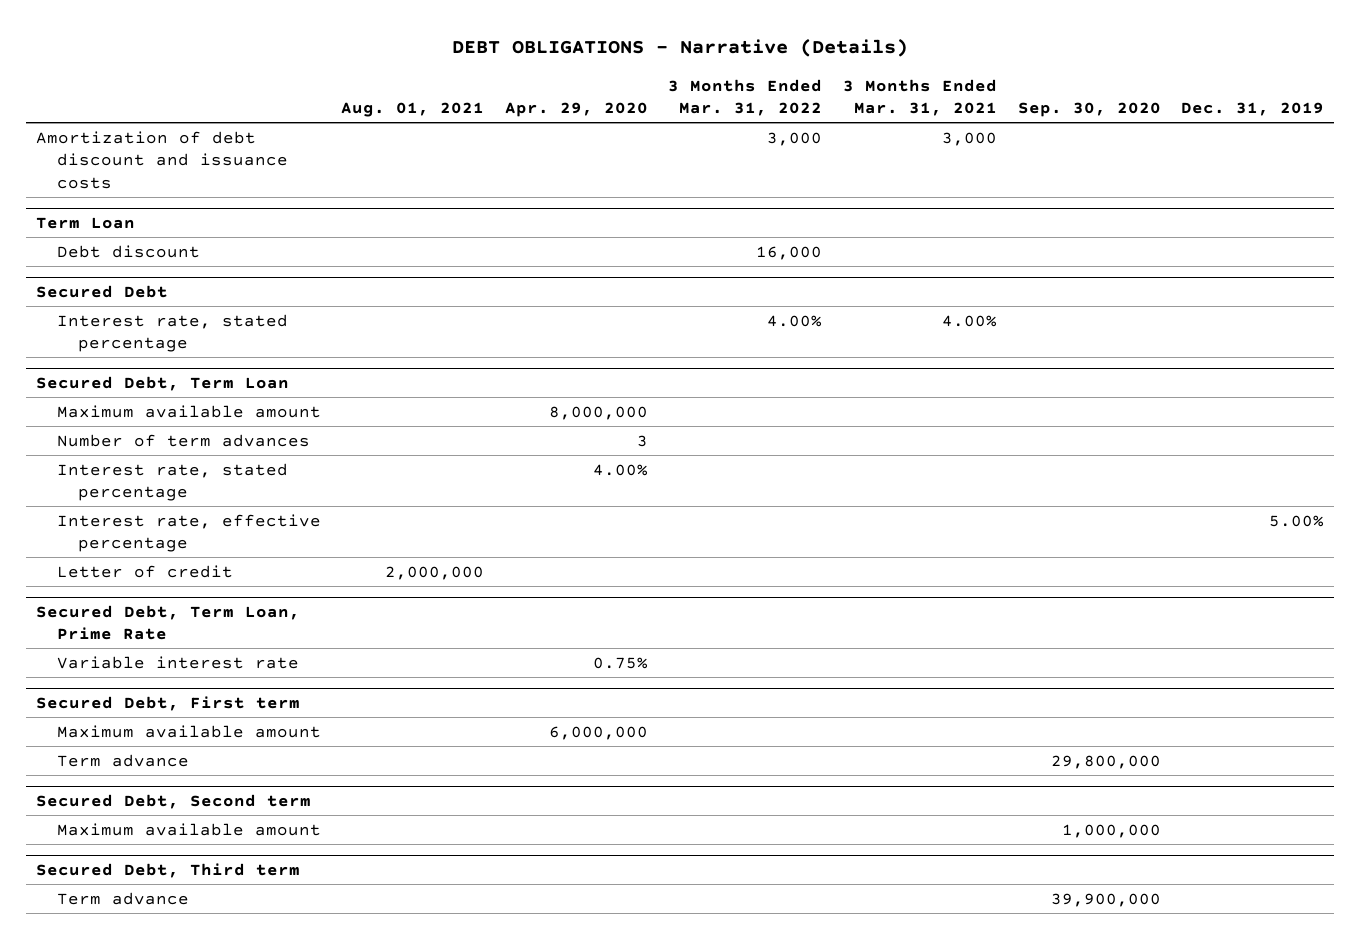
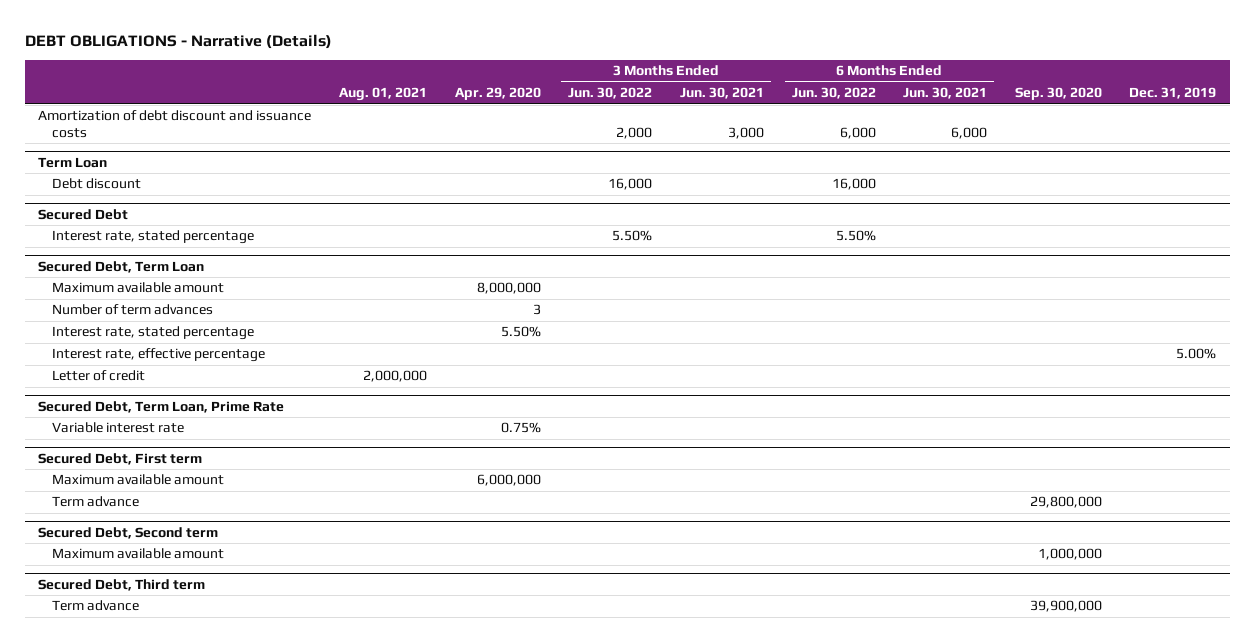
- | Aug. 01, 2021 | Apr. 29, 2020 | 3 Months Ended Mar. 31, 2022 | 3 Months Ended Mar. 31, 2021 | Sep. 30, 2020 | Dec. 31, 2019
+ | Aug. 01, 2021 | Apr. 29, 2020 | 3 Months Ended Jun. 30, 2022 | 3 Months Ended Jun. 30, 2021 | 6 Months Ended Jun. 30, 2022 | 6 Months Ended Jun. 30, 2021 | Sep. 30, 2020 | Dec. 31, 2019
@ Secured Debt, Term Loan
- Interest rate, stated percentage | | 4.00% | | | |
+ Interest rate, stated percentage | | 5.50% | | | | | |

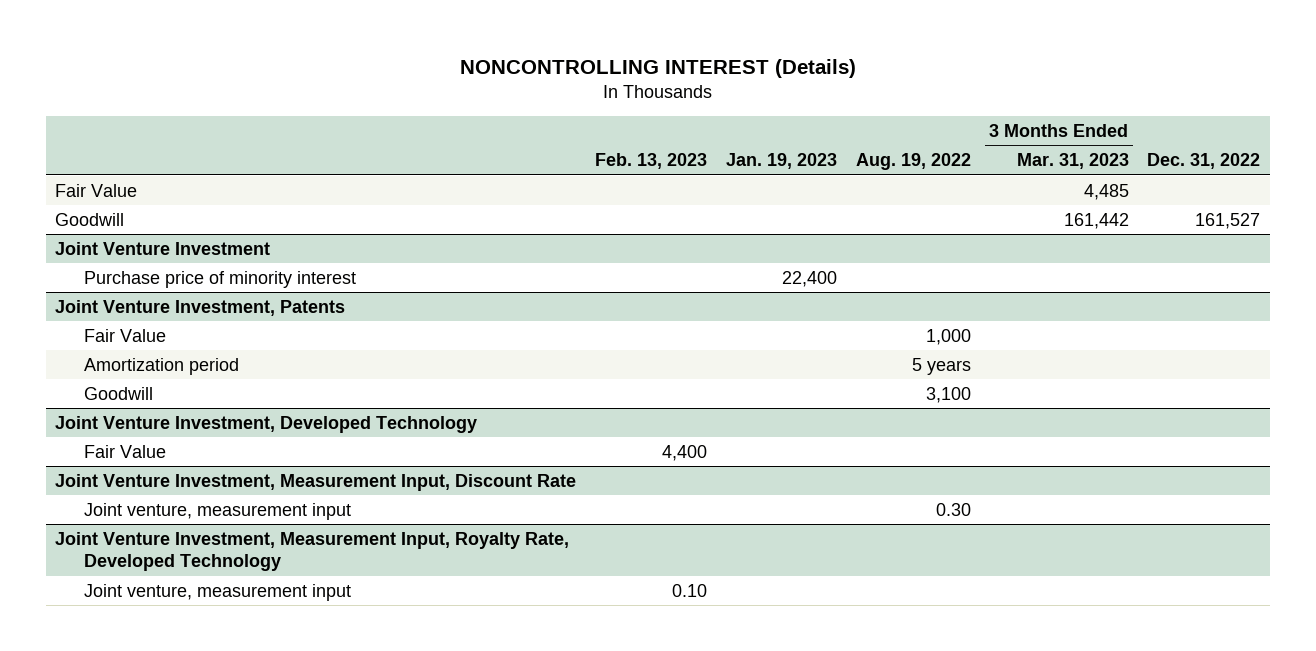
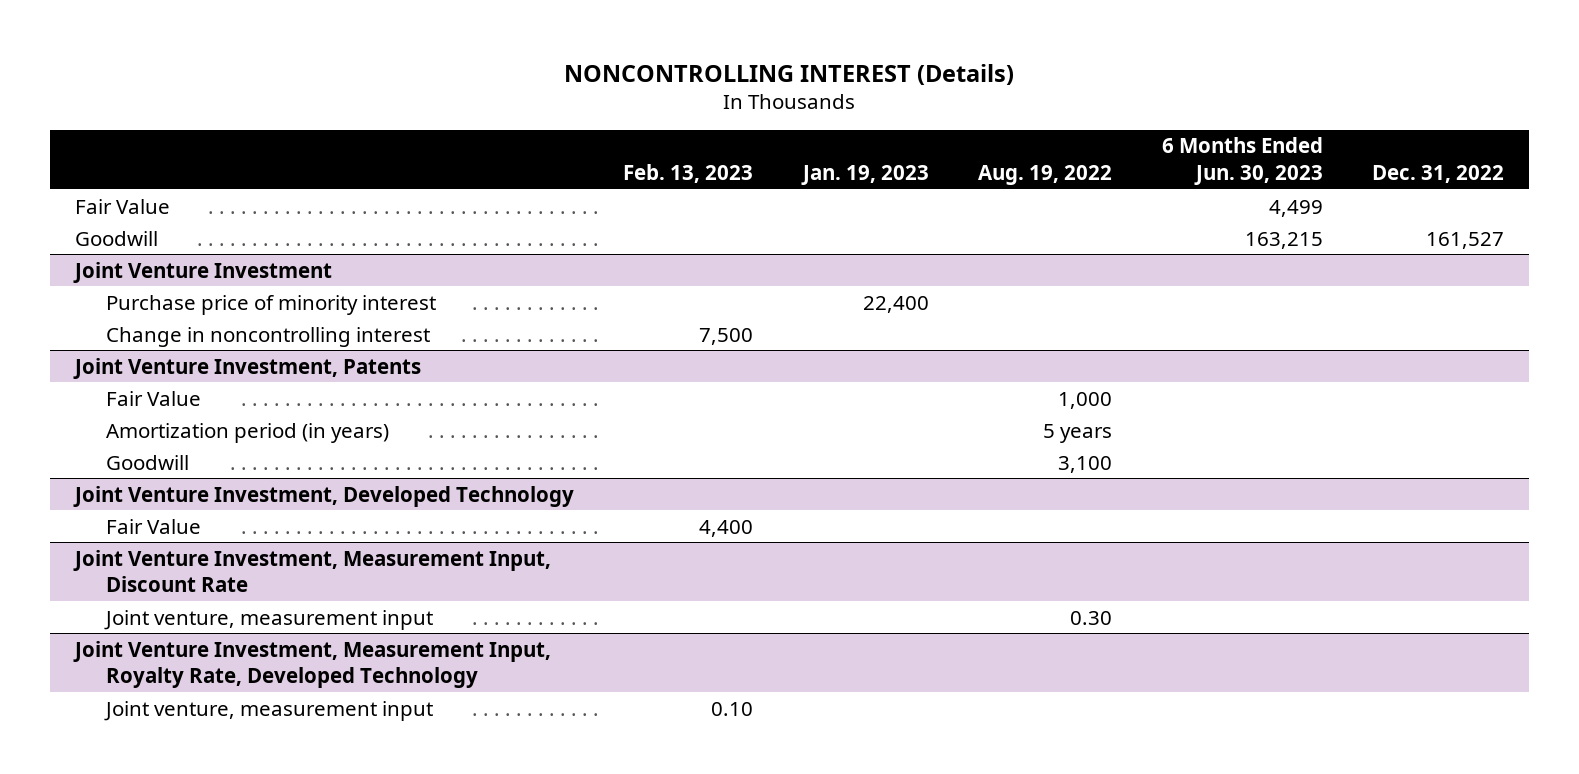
- | Feb. 13, 2023 | Jan. 19, 2023 | Aug. 19, 2022 | 3 Months Ended Mar. 31, 2023 | Dec. 31, 2022
+ | Feb. 13, 2023 | Jan. 19, 2023 | Aug. 19, 2022 | 6 Months Ended Jun. 30, 2023 | Dec. 31, 2022
@ Joint Venture Investment
+ Change in noncontrolling interest | 7,500 | | | |
@ Joint Venture Investment, Patents
- Amortization period | | | 5 years | |
+ Amortization period (in years) | | | 5 years | |

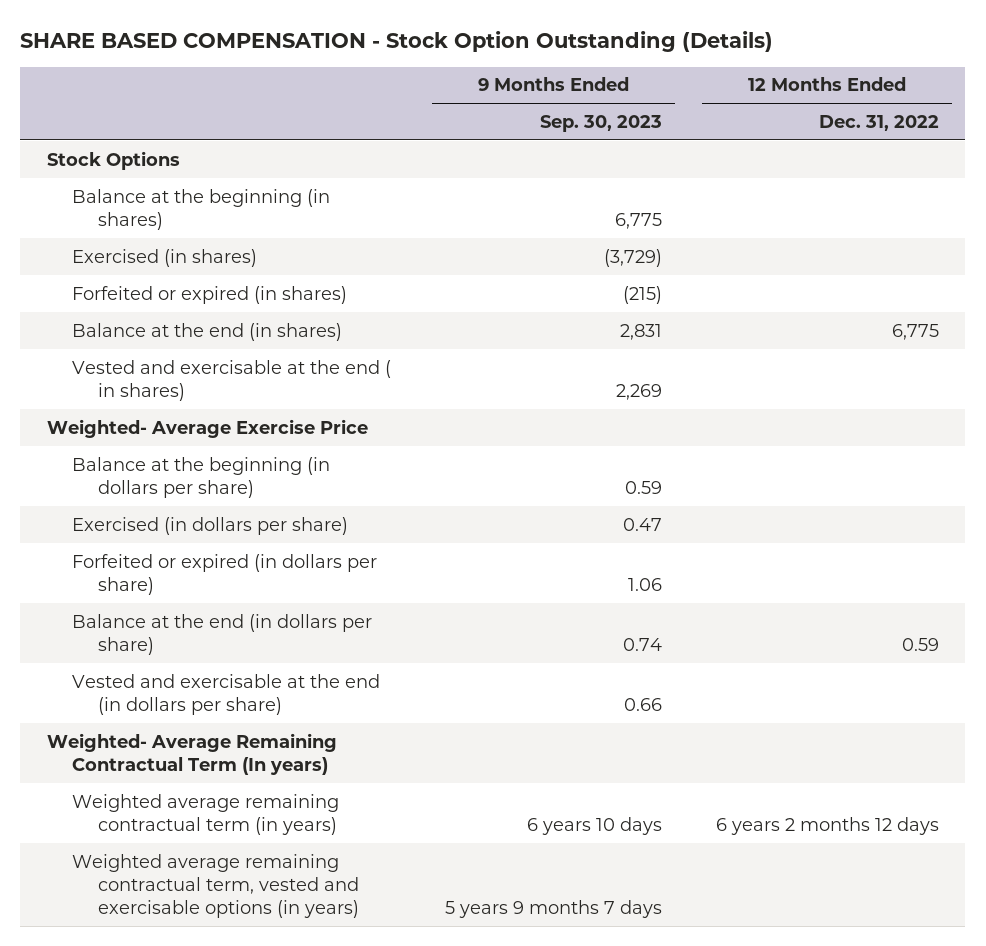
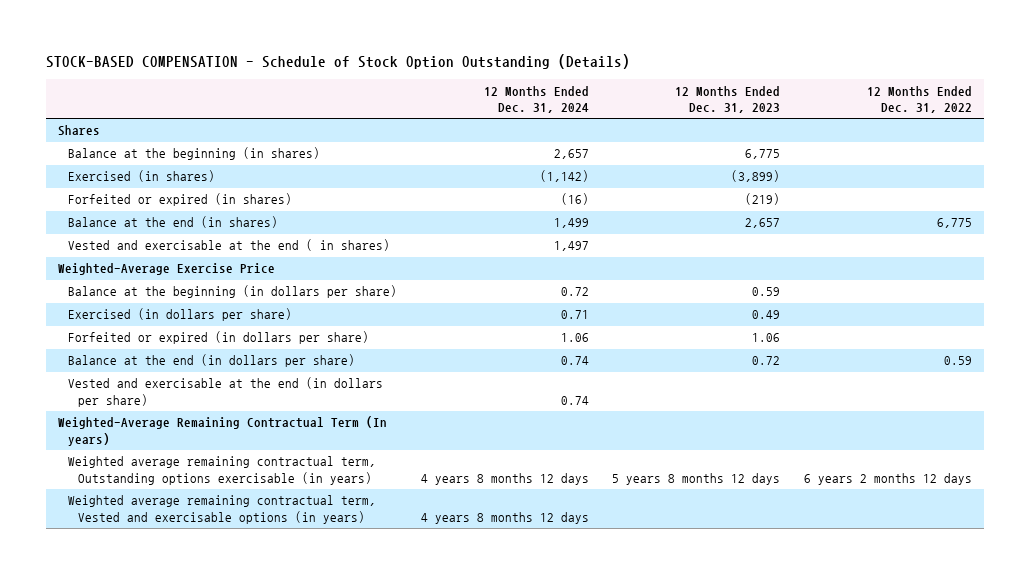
- SHARE BASED COMPENSATION - Stock Option Outstanding (Details)
+ STOCK-BASED COMPENSATION - Schedule of Stock Option Outstanding (Details)
- | 9 Months Ended Sep. 30, 2023 | 12 Months Ended Dec. 31, 2022
+ | 12 Months Ended Dec. 31, 2024 | 12 Months Ended Dec. 31, 2023 | 12 Months Ended Dec. 31, 2022
- Stock Options
+ Shares
- Weighted- Average Exercise Price
+ Weighted-Average Exercise Price
- Weighted- Average Remaining Contractual Term (In years)
- Weighted average remaining contractual term (in years) | 6 years 10 days | 6 years 2 months 12 days
- Weighted average remaining contractual term, vested and exercisable options (in years) | 5 years 9 months 7 days |
+ Weighted-Average Remaining Contractual Term (In years)
+ Weighted average remaining contractual term, Outstanding options exercisable (in years) | 4 years 8 months 12 days | 5 years 8 months 12 days | 6 years 2 months 12 days
+ Weighted average remaining contractual term, Vested and exercisable options (in years) | 4 years 8 months 12 days | |

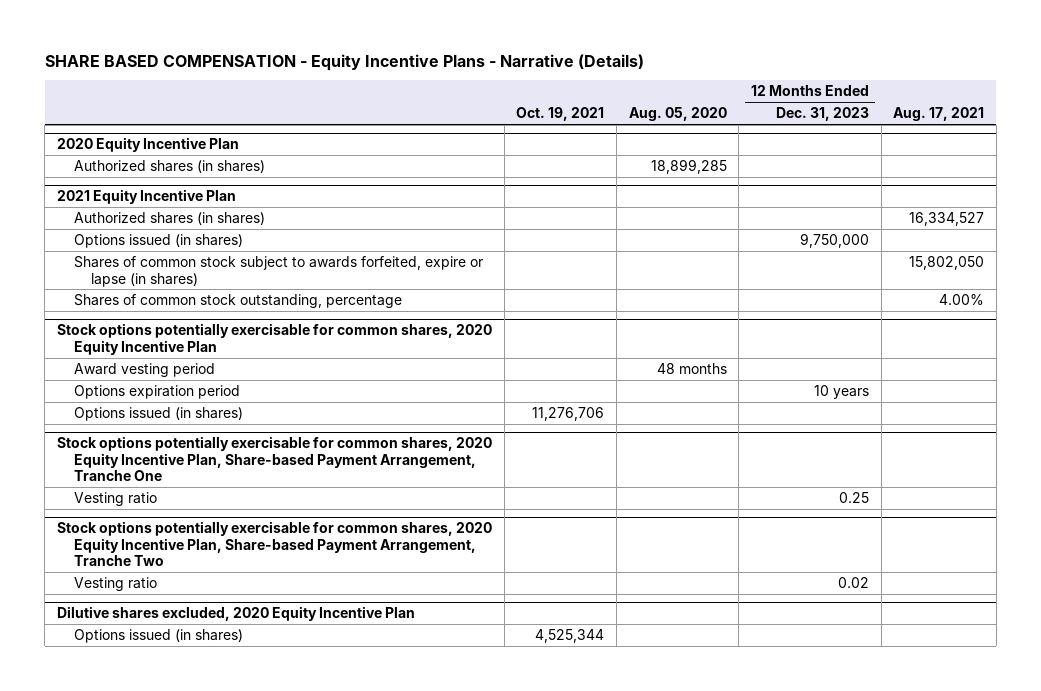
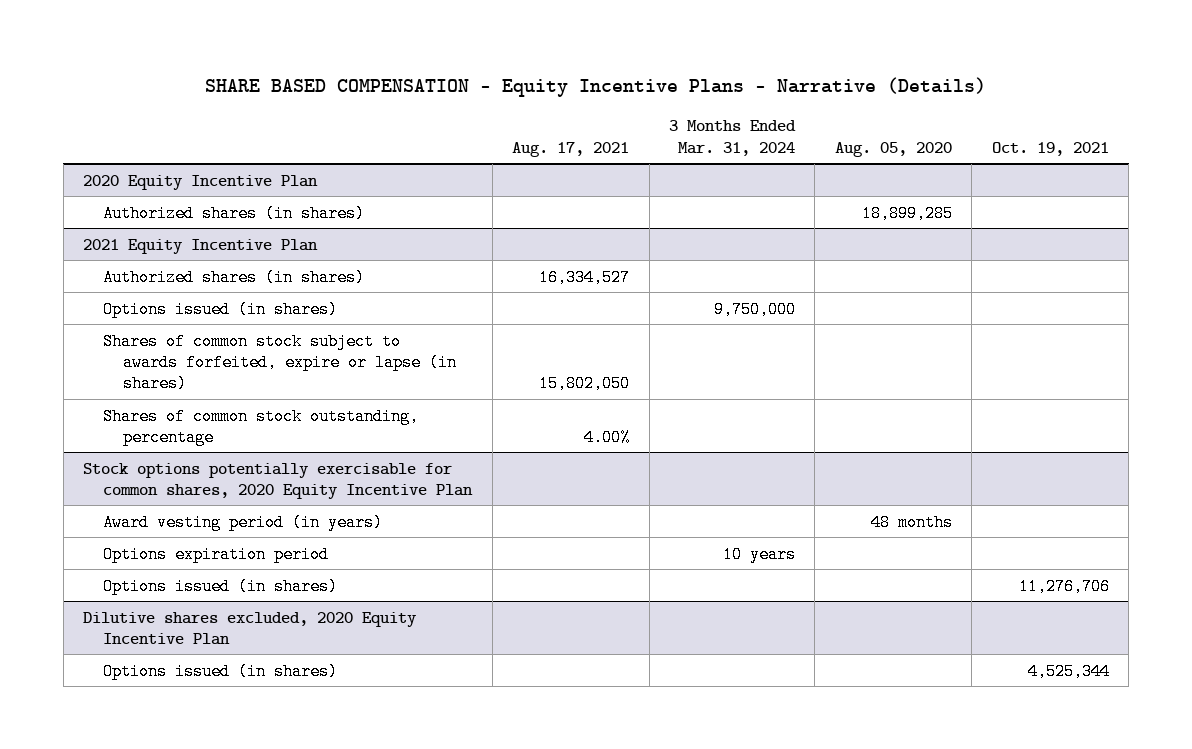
- | Oct. 19, 2021 | Aug. 05, 2020 | 12 Months Ended Dec. 31, 2023 | Aug. 17, 2021
+ | Aug. 17, 2021 | 3 Months Ended Mar. 31, 2024 | Aug. 05, 2020 | Oct. 19, 2021
@ Stock options potentially exercisable for common shares, 2020 Equity Incentive Plan
- Award vesting period | | 48 months | |
+ Award vesting period (in years) | | | 48 months |
- Stock options potentially exercisable for common shares, 2020 Equity Incentive Plan, Share-based Payment Arrangement, Tranche One
- Vesting ratio | | | 0.25 |
- Stock options potentially exercisable for common shares, 2020 Equity Incentive Plan, Share-based Payment Arrangement, Tranche Two
- Vesting ratio | | | 0.02 |

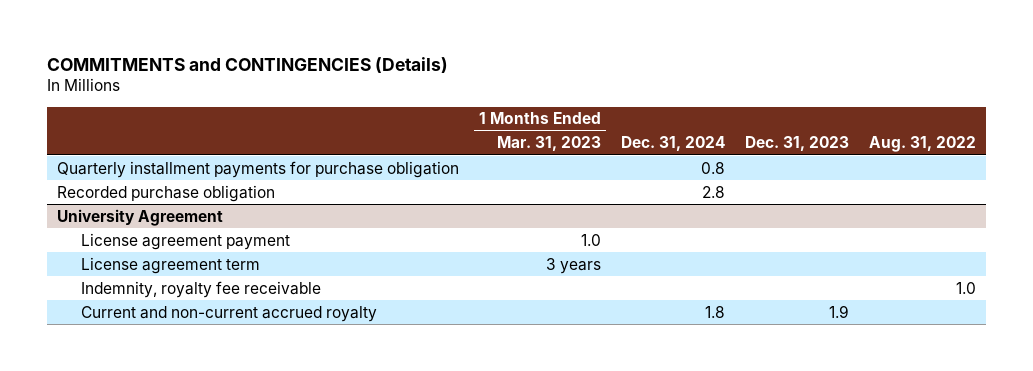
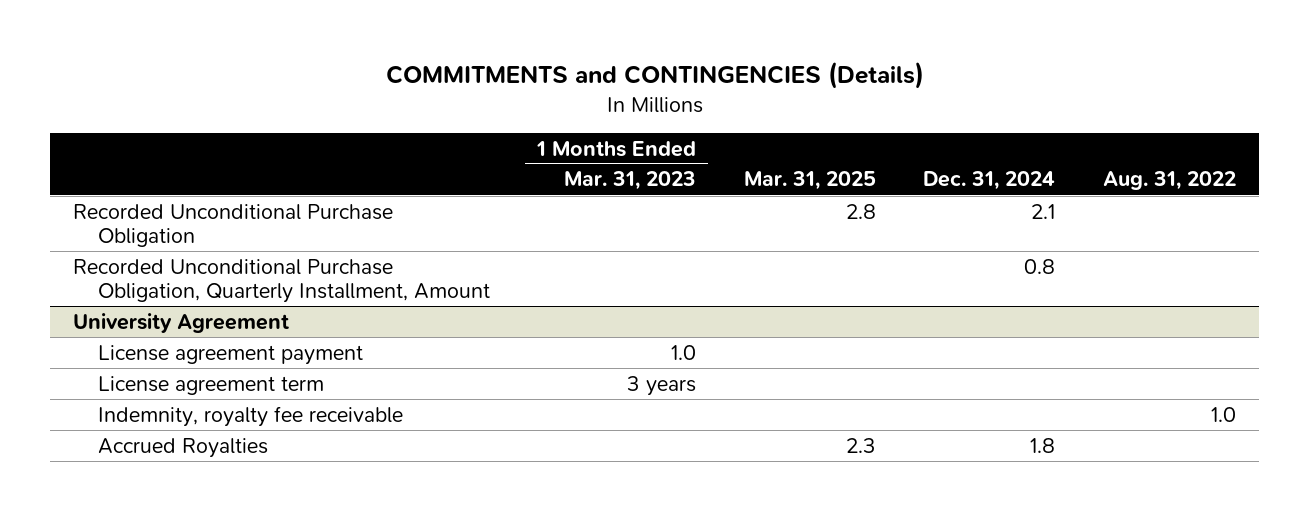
- | 1 Months Ended Mar. 31, 2023 | Dec. 31, 2024 | Dec. 31, 2023 | Aug. 31, 2022
+ | 1 Months Ended Mar. 31, 2023 | Mar. 31, 2025 | Dec. 31, 2024 | Aug. 31, 2022
- Quarterly installment payments for purchase obligation | | 0.8 | |
- Recorded purchase obligation | | 2.8 | |
+ Recorded Unconditional Purchase Obligation | | 2.8 | 2.1 |
+ Recorded Unconditional Purchase Obligation, Quarterly Installment, Amount | | | 0.8 |
@ University Agreement
- Current and non-current accrued royalty | | 1.8 | 1.9 |
+ Accrued Royalties | | 2.3 | 1.8 |

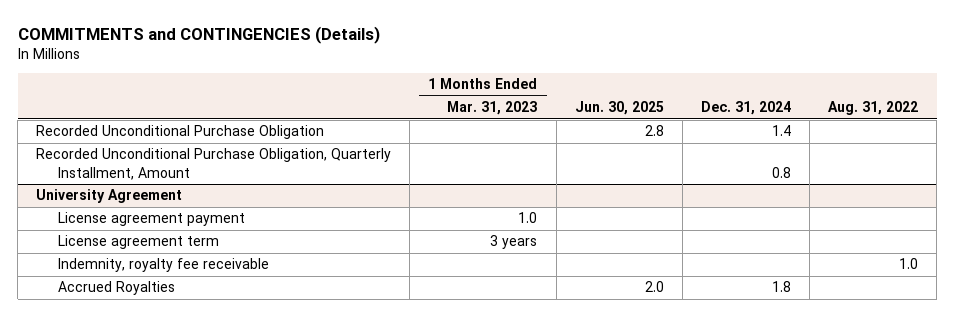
- | 1 Months Ended Mar. 31, 2023 | Mar. 31, 2025 | Dec. 31, 2024 | Aug. 31, 2022
+ | 1 Months Ended Mar. 31, 2023 | Jun. 30, 2025 | Dec. 31, 2024 | Aug. 31, 2022
- Recorded Unconditional Purchase Obligation | | 2.8 | 2.1 |
+ Recorded Unconditional Purchase Obligation | | 2.8 | 1.4 |

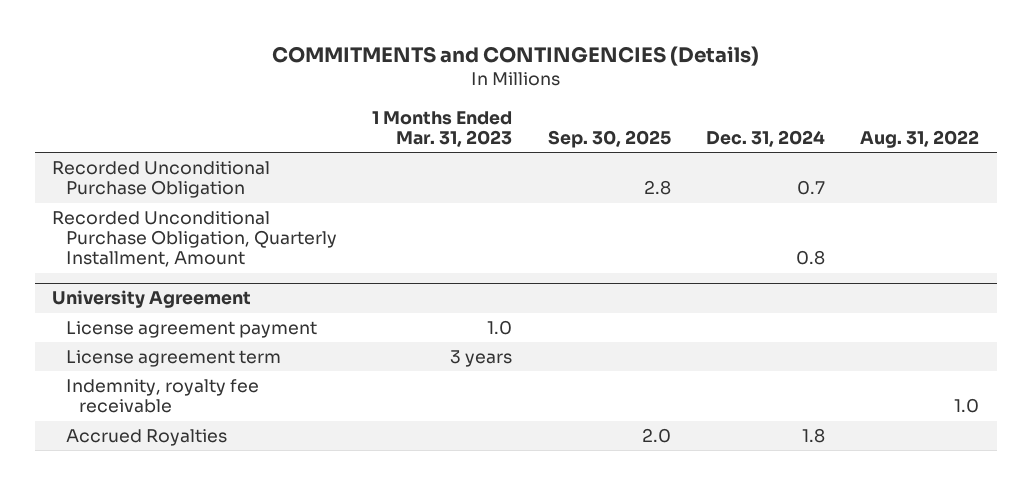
- | 1 Months Ended Mar. 31, 2023 | Jun. 30, 2025 | Dec. 31, 2024 | Aug. 31, 2022
+ | 1 Months Ended Mar. 31, 2023 | Sep. 30, 2025 | Dec. 31, 2024 | Aug. 31, 2022
- Recorded Unconditional Purchase Obligation | | 2.8 | 1.4 |
+ Recorded Unconditional Purchase Obligation | | 2.8 | 0.7 |

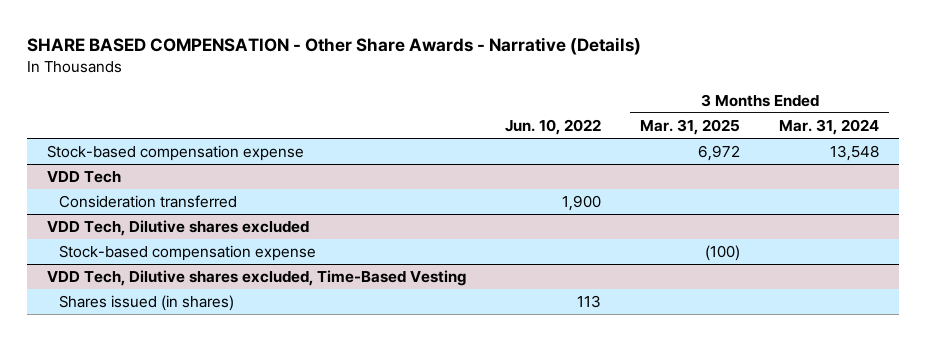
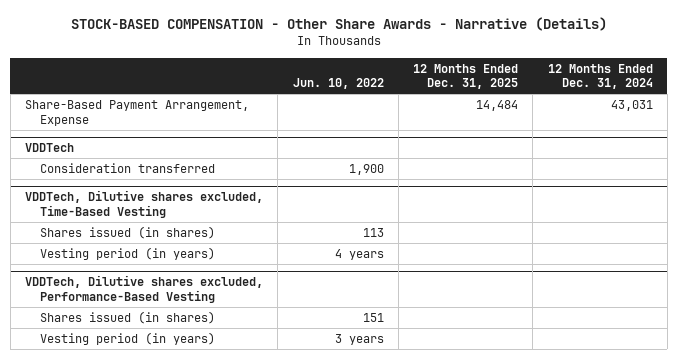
- SHARE BASED COMPENSATION - Other Share Awards - Narrative (Details)
+ STOCK-BASED COMPENSATION - Other Share Awards - Narrative (Details)
- | Jun. 10, 2022 | 3 Months Ended Mar. 31, 2025 | 3 Months Ended Mar. 31, 2024
+ | Jun. 10, 2022 | 12 Months Ended Dec. 31, 2025 | 12 Months Ended Dec. 31, 2024
- Stock-based compensation expense | | 6,972 | 13,548
- VDD Tech
+ Share-Based Payment Arrangement, Expense | | 14,484 | 43,031
+ VDDTech
- VDD Tech, Dilutive shares excluded
- Stock-based compensation expense | | (100) |
- VDD Tech, Dilutive shares excluded, Time-Based Vesting
+ VDDTech, Dilutive shares excluded, Time-Based Vesting
+ Vesting period (in years) | 4 years | |
+ VDDTech, Dilutive shares excluded, Performance-Based Vesting
+ Shares issued (in shares) | 151 | |
+ Vesting period (in years) | 3 years | |

